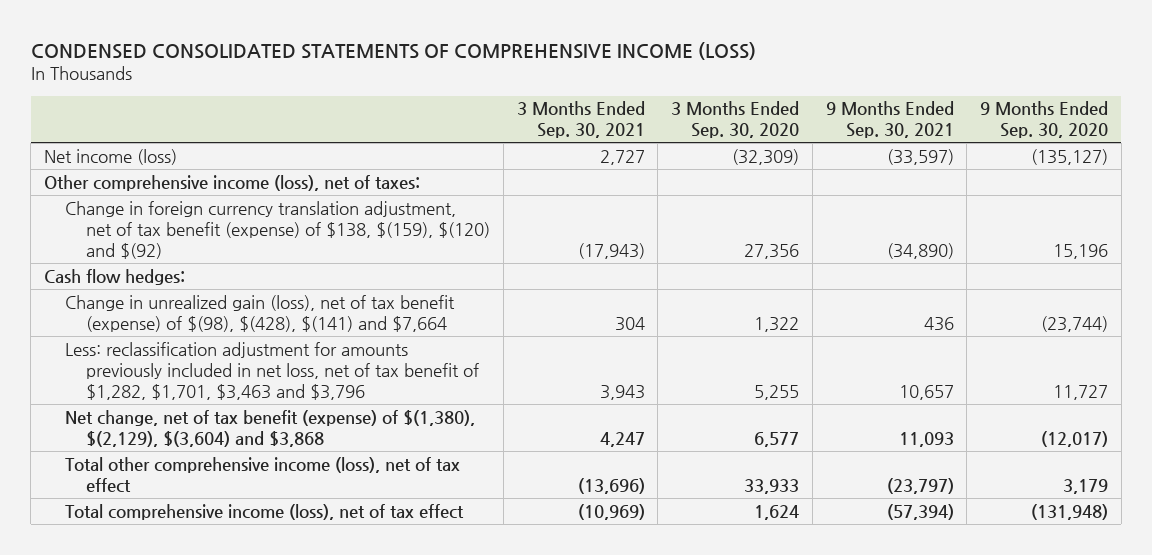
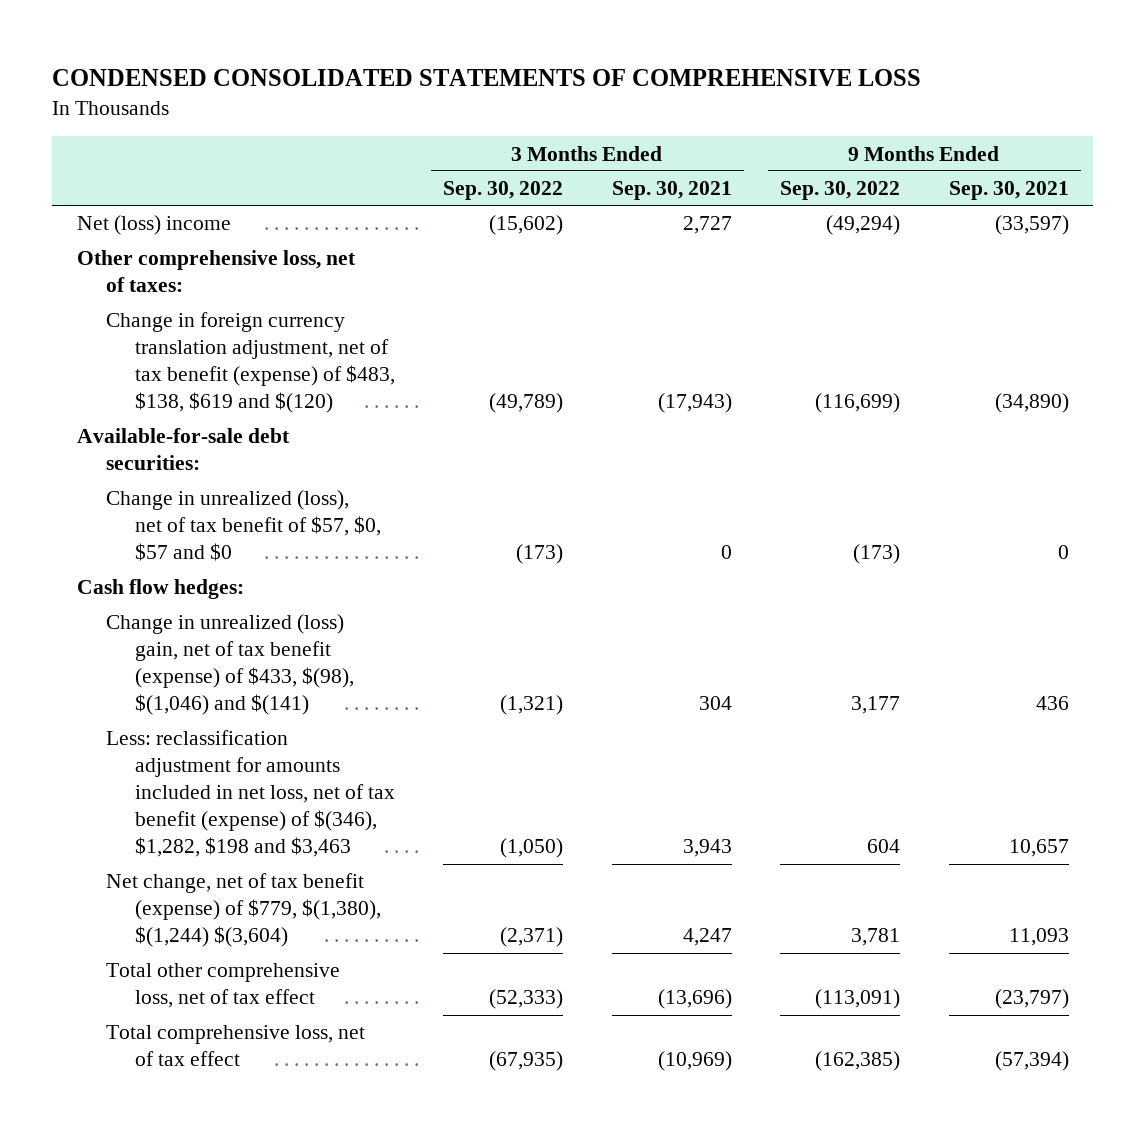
- CONDENSED CONSOLIDATED STATEMENTS OF COMPREHENSIVE INCOME (LOSS)
+ CONDENSED CONSOLIDATED STATEMENTS OF COMPREHENSIVE LOSS
- | 3 Months Ended Sep. 30, 2021 | 3 Months Ended Sep. 30, 2020 | 9 Months Ended Sep. 30, 2021 | 9 Months Ended Sep. 30, 2020
+ | 3 Months Ended Sep. 30, 2022 | 3 Months Ended Sep. 30, 2021 | 9 Months Ended Sep. 30, 2022 | 9 Months Ended Sep. 30, 2021
- Net income (loss) | 2,727 | (32,309) | (33,597) | (135,127)
- Other comprehensive income (loss), net of taxes:
- Change in foreign currency translation adjustment, net of tax benefit (expense) of $138, $(159), $(120) and $(92) | (17,943) | 27,356 | (34,890) | 15,196
+ Net (loss) income | (15,602) | 2,727 | (49,294) | (33,597)
+ Other comprehensive loss, net of taxes:
+ Change in foreign currency translation adjustment, net of tax benefit (expense) of $483, $138, $619 and $(120) | (49,789) | (17,943) | (116,699) | (34,890)
+ Available-for-sale debt securities:
+ Change in unrealized (loss), net of tax benefit of $57, $0, $57 and $0 | (173) | 0 | (173) | 0
- Change in unrealized gain (loss), net of tax benefit (expense) of $(98), $(428), $(141) and $7,664 | 304 | 1,322 | 436 | (23,744)
- Less: reclassification adjustment for amounts previously included in net loss, net of tax benefit of $1,282, $1,701, $3,463 and $3,796 | 3,943 | 5,255 | 10,657 | 11,727
- Net change, net of tax benefit (expense) of $(1,380), $(2,129), $(3,604) and $3,868 | 4,247 | 6,577 | 11,093 | (12,017)
- Total other comprehensive income (loss), net of tax effect | (13,696) | 33,933 | (23,797) | 3,179
- Total comprehensive income (loss), net of tax effect | (10,969) | 1,624 | (57,394) | (131,948)
+ Change in unrealized (loss) gain, net of tax benefit (expense) of $433, $(98), $(1,046) and $(141) | (1,321) | 304 | 3,177 | 436
+ Less: reclassification adjustment for amounts included in net loss, net of tax benefit (expense) of $(346), $1,282, $198 and $3,463 | (1,050) | 3,943 | 604 | 10,657
+ Net change, net of tax benefit (expense) of $779, $(1,380), $(1,244) $(3,604) | (2,371) | 4,247 | 3,781 | 11,093
+ Total other comprehensive loss, net of tax effect | (52,333) | (13,696) | (113,091) | (23,797)
+ Total comprehensive loss, net of tax effect | (67,935) | (10,969) | (162,385) | (57,394)

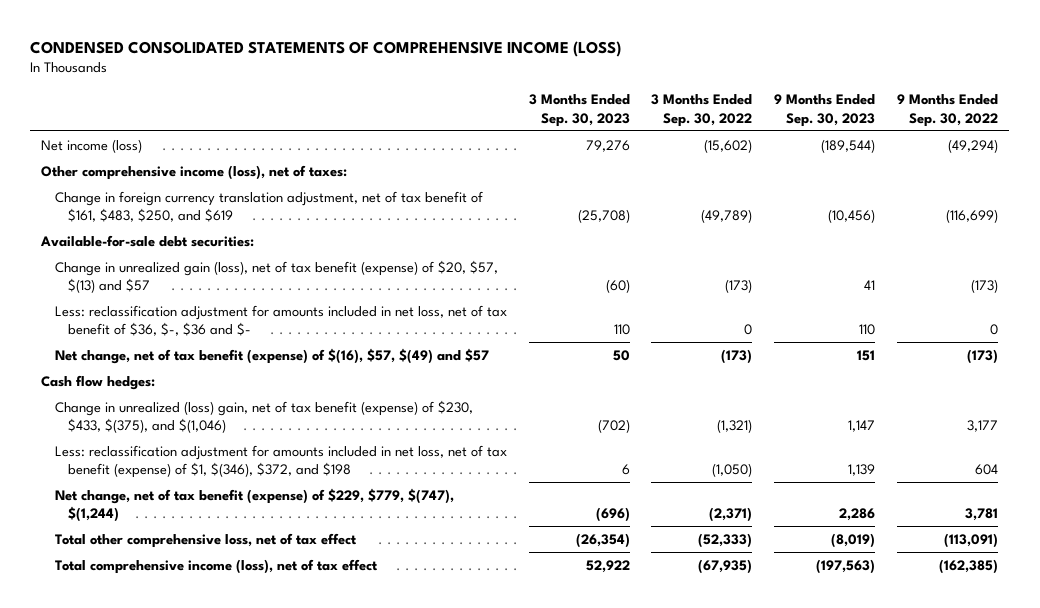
- CONDENSED CONSOLIDATED STATEMENTS OF COMPREHENSIVE LOSS
+ CONDENSED CONSOLIDATED STATEMENTS OF COMPREHENSIVE INCOME (LOSS)
- | 3 Months Ended Sep. 30, 2022 | 3 Months Ended Sep. 30, 2021 | 9 Months Ended Sep. 30, 2022 | 9 Months Ended Sep. 30, 2021
+ | 3 Months Ended Sep. 30, 2023 | 3 Months Ended Sep. 30, 2022 | 9 Months Ended Sep. 30, 2023 | 9 Months Ended Sep. 30, 2022
- Net (loss) income | (15,602) | 2,727 | (49,294) | (33,597)
- Other comprehensive loss, net of taxes:
- Change in foreign currency translation adjustment, net of tax benefit (expense) of $483, $138, $619 and $(120) | (49,789) | (17,943) | (116,699) | (34,890)
+ Net income (loss) | 79,276 | (15,602) | (189,544) | (49,294)
+ Other comprehensive income (loss), net of taxes:
+ Change in foreign currency translation adjustment, net of tax benefit of $161, $483, $250, and $619 | (25,708) | (49,789) | (10,456) | (116,699)
- Change in unrealized (loss), net of tax benefit of $57, $0, $57 and $0 | (173) | 0 | (173) | 0
+ Change in unrealized gain (loss), net of tax benefit (expense) of $20, $57, $(13) and $57 | (60) | (173) | 41 | (173)
+ Less: reclassification adjustment for amounts included in net loss, net of tax benefit of $36, $-, $36 and $- | 110 | 0 | 110 | 0
+ Net change, net of tax benefit (expense) of $(16), $57, $(49) and $57 | 50 | (173) | 151 | (173)
- Change in unrealized (loss) gain, net of tax benefit (expense) of $433, $(98), $(1,046) and $(141) | (1,321) | 304 | 3,177 | 436
- Less: reclassification adjustment for amounts included in net loss, net of tax benefit (expense) of $(346), $1,282, $198 and $3,463 | (1,050) | 3,943 | 604 | 10,657
- Net change, net of tax benefit (expense) of $779, $(1,380), $(1,244) $(3,604) | (2,371) | 4,247 | 3,781 | 11,093
+ Change in unrealized (loss) gain, net of tax benefit (expense) of $230, $433, $(375), and $(1,046) | (702) | (1,321) | 1,147 | 3,177
+ Less: reclassification adjustment for amounts included in net loss, net of tax benefit (expense) of $1, $(346), $372, and $198 | 6 | (1,050) | 1,139 | 604
+ Net change, net of tax benefit (expense) of $229, $779, $(747), $(1,244) | (696) | (2,371) | 2,286 | 3,781
- Total comprehensive loss, net of tax effect | (67,935) | (10,969) | (162,385) | (57,394)
+ Total comprehensive income (loss), net of tax effect | 52,922 | (67,935) | (197,563) | (162,385)

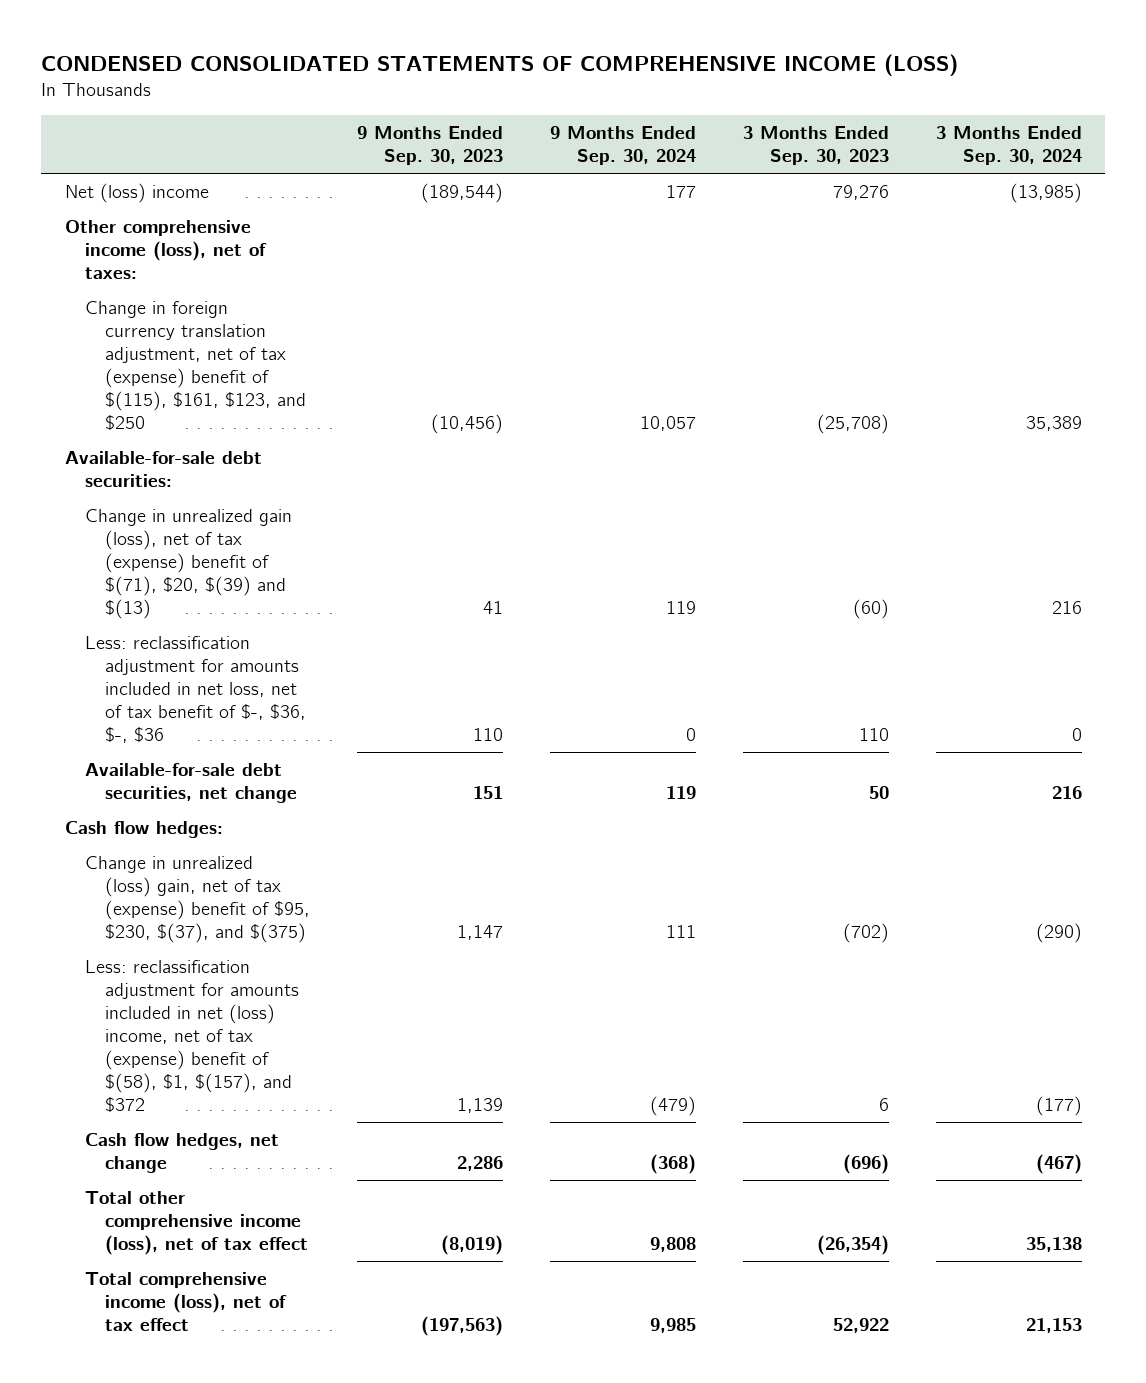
- | 3 Months Ended Sep. 30, 2023 | 3 Months Ended Sep. 30, 2022 | 9 Months Ended Sep. 30, 2023 | 9 Months Ended Sep. 30, 2022
+ | 9 Months Ended Sep. 30, 2023 | 9 Months Ended Sep. 30, 2024 | 3 Months Ended Sep. 30, 2023 | 3 Months Ended Sep. 30, 2024
- Net income (loss) | 79,276 | (15,602) | (189,544) | (49,294)
+ Net (loss) income | (189,544) | 177 | 79,276 | (13,985)
- Change in foreign currency translation adjustment, net of tax benefit of $161, $483, $250, and $619 | (25,708) | (49,789) | (10,456) | (116,699)
+ Change in foreign currency translation adjustment, net of tax (expense) benefit of $(115), $161, $123, and $250 | (10,456) | 10,057 | (25,708) | 35,389
- Change in unrealized gain (loss), net of tax benefit (expense) of $20, $57, $(13) and $57 | (60) | (173) | 41 | (173)
- Less: reclassification adjustment for amounts included in net loss, net of tax benefit of $36, $-, $36 and $- | 110 | 0 | 110 | 0
- Net change, net of tax benefit (expense) of $(16), $57, $(49) and $57 | 50 | (173) | 151 | (173)
+ Change in unrealized gain (loss), net of tax (expense) benefit of $(71), $20, $(39) and $(13) | 41 | 119 | (60) | 216
+ Less: reclassification adjustment for amounts included in net loss, net of tax benefit of $-, $36, $-, $36 | 110 | 0 | 110 | 0
+ Available-for-sale debt securities, net change | 151 | 119 | 50 | 216
- Change in unrealized (loss) gain, net of tax benefit (expense) of $230, $433, $(375), and $(1,046) | (702) | (1,321) | 1,147 | 3,177
- Less: reclassification adjustment for amounts included in net loss, net of tax benefit (expense) of $1, $(346), $372, and $198 | 6 | (1,050) | 1,139 | 604
- Net change, net of tax benefit (expense) of $229, $779, $(747), $(1,244) | (696) | (2,371) | 2,286 | 3,781
- Total other comprehensive loss, net of tax effect | (26,354) | (52,333) | (8,019) | (113,091)
+ Change in unrealized (loss) gain, net of tax (expense) benefit of $95, $230, $(37), and $(375) | 1,147 | 111 | (702) | (290)
+ Less: reclassification adjustment for amounts included in net (loss) income, net of tax (expense) benefit of $(58), $1, $(157), and $372 | 1,139 | (479) | 6 | (177)
+ Cash flow hedges, net change | 2,286 | (368) | (696) | (467)
+ Total other comprehensive income (loss), net of tax effect | (8,019) | 9,808 | (26,354) | 35,138

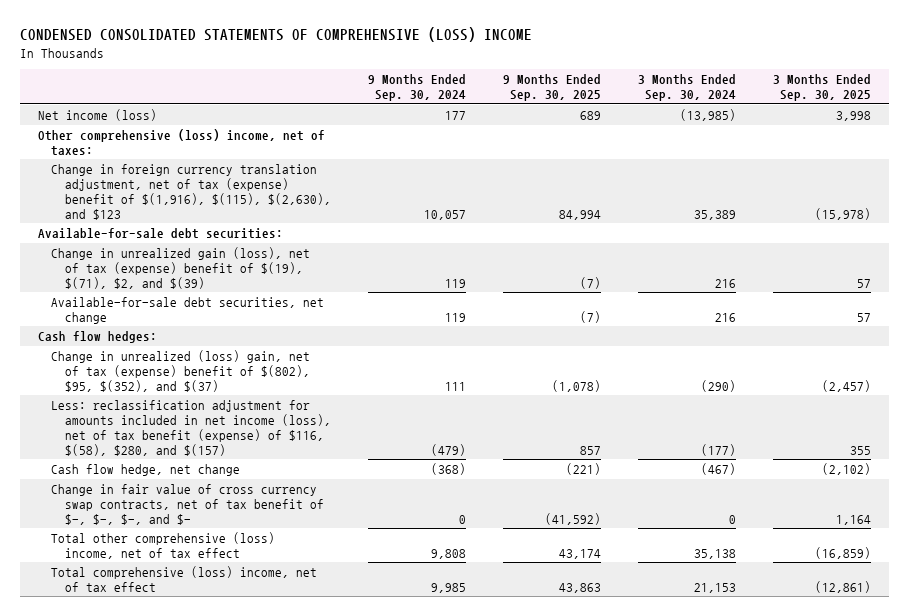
- CONDENSED CONSOLIDATED STATEMENTS OF COMPREHENSIVE INCOME (LOSS)
+ CONDENSED CONSOLIDATED STATEMENTS OF COMPREHENSIVE (LOSS) INCOME
- | 9 Months Ended Sep. 30, 2023 | 9 Months Ended Sep. 30, 2024 | 3 Months Ended Sep. 30, 2023 | 3 Months Ended Sep. 30, 2024
+ | 9 Months Ended Sep. 30, 2024 | 9 Months Ended Sep. 30, 2025 | 3 Months Ended Sep. 30, 2024 | 3 Months Ended Sep. 30, 2025
- Net (loss) income | (189,544) | 177 | 79,276 | (13,985)
- Other comprehensive income (loss), net of taxes:
- Change in foreign currency translation adjustment, net of tax (expense) benefit of $(115), $161, $123, and $250 | (10,456) | 10,057 | (25,708) | 35,389
+ Net income (loss) | 177 | 689 | (13,985) | 3,998
+ Other comprehensive (loss) income, net of taxes:
+ Change in foreign currency translation adjustment, net of tax (expense) benefit of $(1,916), $(115), $(2,630), and $123 | 10,057 | 84,994 | 35,389 | (15,978)
- Change in unrealized gain (loss), net of tax (expense) benefit of $(71), $20, $(39) and $(13) | 41 | 119 | (60) | 216
- Less: reclassification adjustment for amounts included in net loss, net of tax benefit of $-, $36, $-, $36 | 110 | 0 | 110 | 0
+ Change in unrealized gain (loss), net of tax (expense) benefit of $(19), $(71), $2, and $(39) | 119 | (7) | 216 | 57
- Change in unrealized (loss) gain, net of tax (expense) benefit of $95, $230, $(37), and $(375) | 1,147 | 111 | (702) | (290)
- Less: reclassification adjustment for amounts included in net (loss) income, net of tax (expense) benefit of $(58), $1, $(157), and $372 | 1,139 | (479) | 6 | (177)
- Cash flow hedges, net change | 2,286 | (368) | (696) | (467)
- Total other comprehensive income (loss), net of tax effect | (8,019) | 9,808 | (26,354) | 35,138
- Total comprehensive income (loss), net of tax effect | (197,563) | 9,985 | 52,922 | 21,153
+ Change in unrealized (loss) gain, net of tax (expense) benefit of $(802), $95, $(352), and $(37) | 111 | (1,078) | (290) | (2,457)
+ Less: reclassification adjustment for amounts included in net income (loss), net of tax benefit (expense) of $116, $(58), $280, and $(157) | (479) | 857 | (177) | 355
+ Cash flow hedge, net change | (368) | (221) | (467) | (2,102)
+ Change in fair value of cross currency swap contracts, net of tax benefit of $-, $-, $-, and $- | 0 | (41,592) | 0 | 1,164
+ Total other comprehensive (loss) income, net of tax effect | 9,808 | 43,174 | 35,138 | (16,859)
+ Total comprehensive (loss) income, net of tax effect | 9,985 | 43,863 | 21,153 | (12,861)

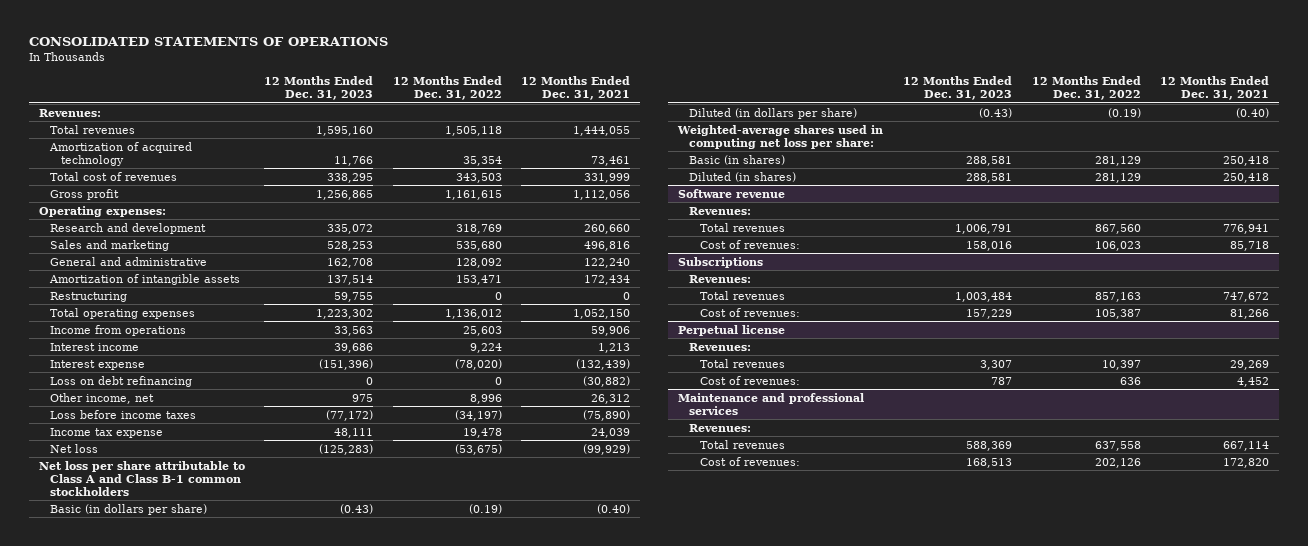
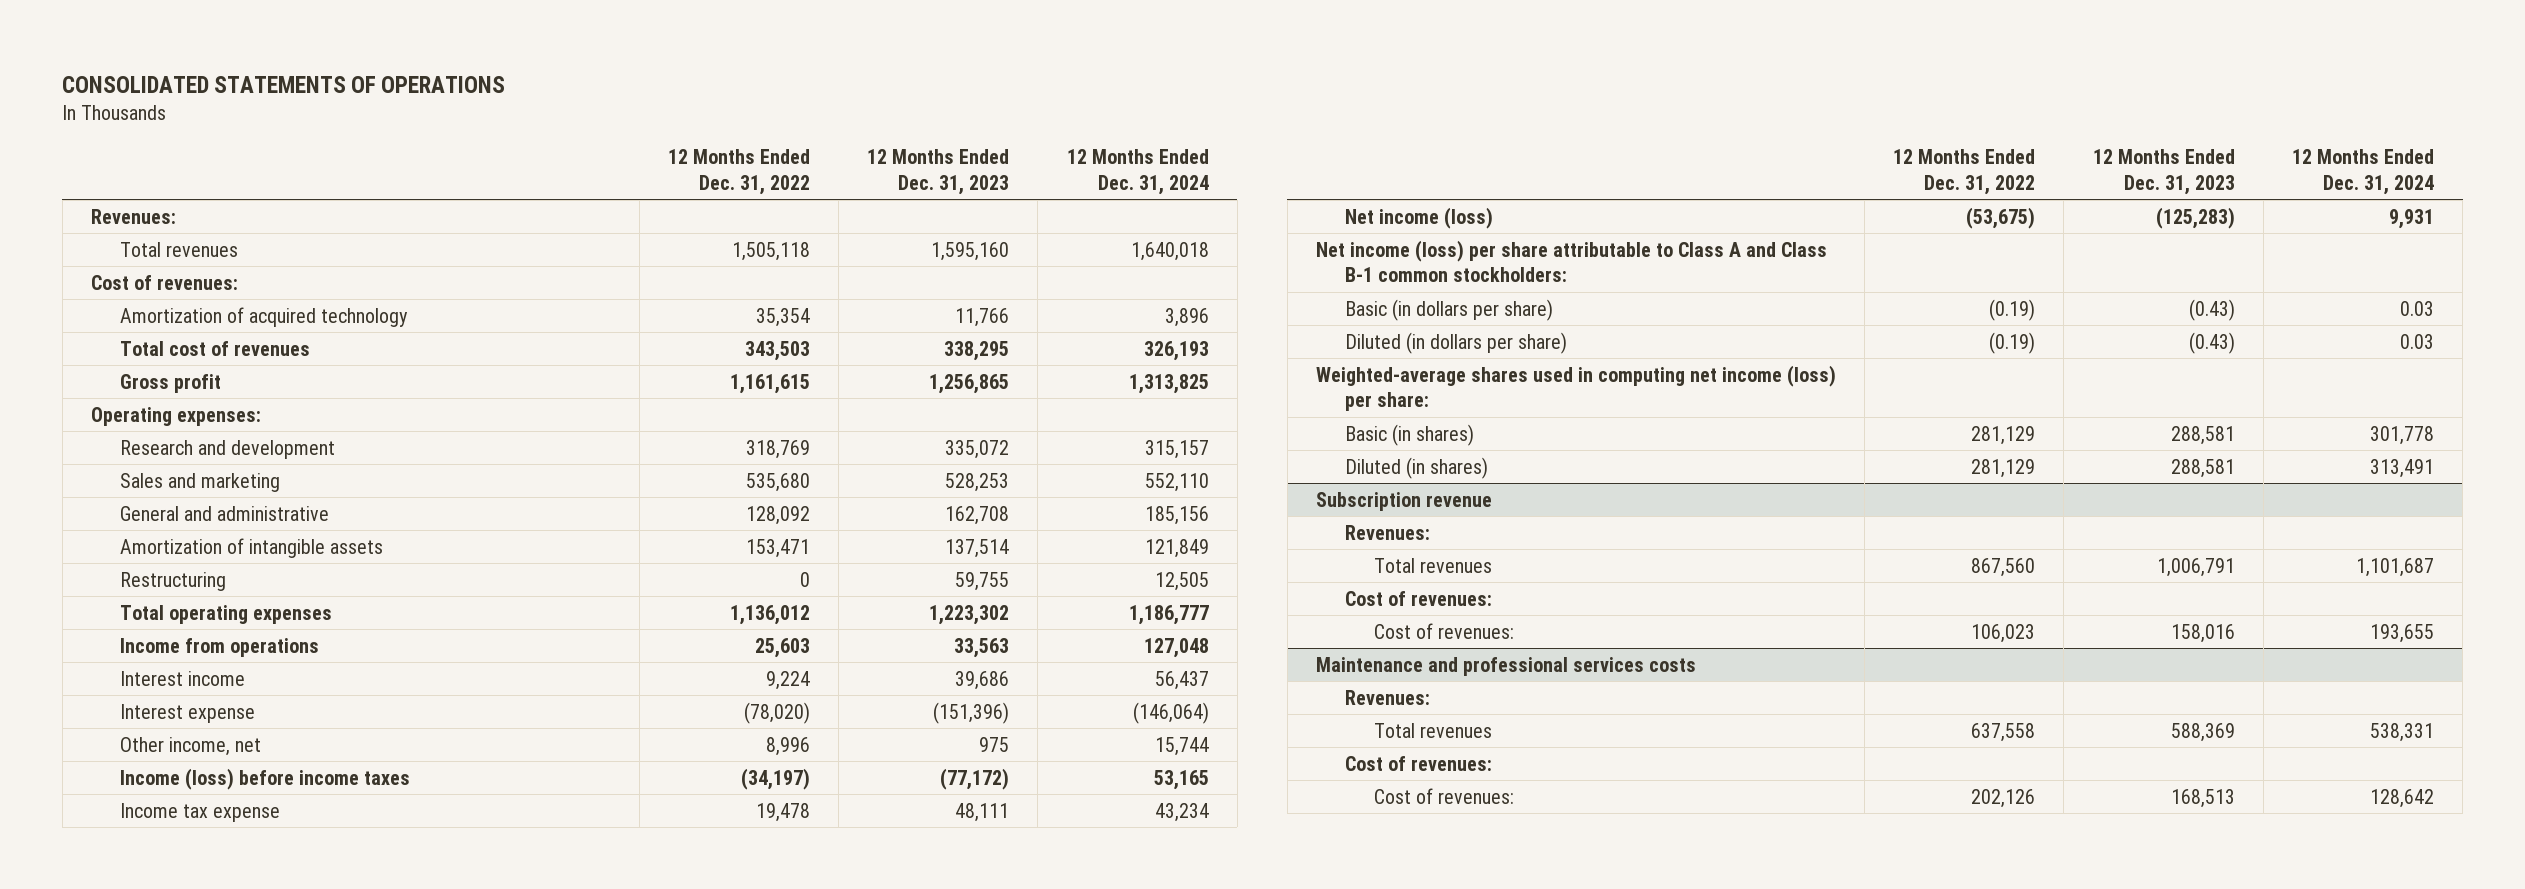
- | 12 Months Ended Dec. 31, 2023 | 12 Months Ended Dec. 31, 2022 | 12 Months Ended Dec. 31, 2021
+ | 12 Months Ended Dec. 31, 2022 | 12 Months Ended Dec. 31, 2023 | 12 Months Ended Dec. 31, 2024
+ Cost of revenues:
- Loss on debt refinancing | 0 | 0 | (30,882)
- Loss before income taxes | (77,172) | (34,197) | (75,890)
+ Income (loss) before income taxes | (34,197) | (77,172) | 53,165
- Net loss | (125,283) | (53,675) | (99,929)
- Net loss per share attributable to Class A and Class B-1 common stockholders
+ Net income (loss) | (53,675) | (125,283) | 9,931
+ Net income (loss) per share attributable to Class A and Class B-1 common stockholders:
- Weighted-average shares used in computing net loss per share:
+ Weighted-average shares used in computing net income (loss) per share:
- Software revenue
+ Subscription revenue
+ Cost of revenues:
- Subscriptions
- Revenues:
- Total revenues | 1,003,484 | 857,163 | 747,672
- Cost of revenues: | 157,229 | 105,387 | 81,266
- Perpetual license
- Revenues:
- Total revenues | 3,307 | 10,397 | 29,269
- Cost of revenues: | 787 | 636 | 4,452
- Maintenance and professional services
+ Maintenance and professional services costs
+ Cost of revenues:

